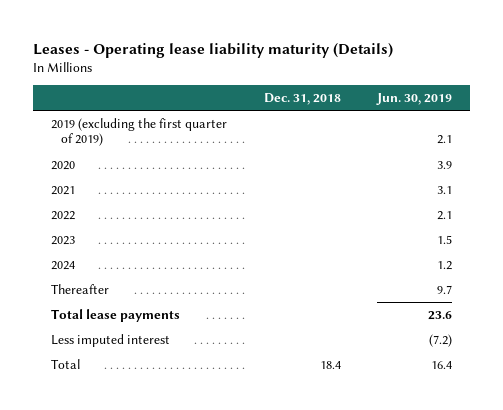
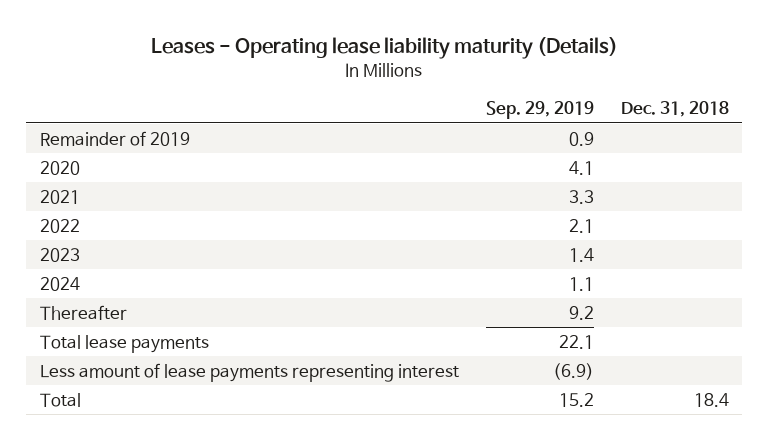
- | Dec. 31, 2018 | Jun. 30, 2019
+ | Sep. 29, 2019 | Dec. 31, 2018
- 2019 (excluding the first quarter of 2019) | | 2.1
+ Remainder of 2019 | 0.9 |
- Less imputed interest | | (7.2)
+ Less amount of lease payments representing interest | (6.9) |

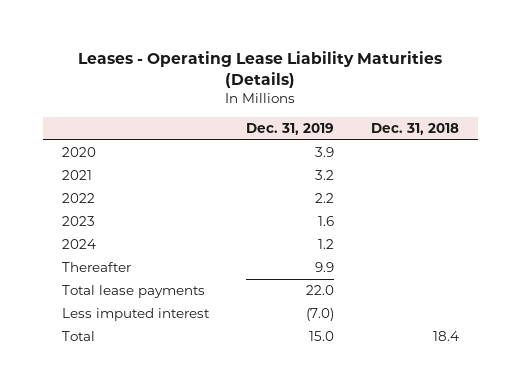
- Leases - Operating lease liability maturity (Details)
+ Leases - Operating Lease Liability Maturities (Details)
- | Sep. 29, 2019 | Dec. 31, 2018
+ | Dec. 31, 2019 | Dec. 31, 2018
- Remainder of 2019 | 0.9 |
- Less amount of lease payments representing interest | (6.9) |
+ Less imputed interest | (7.0) |

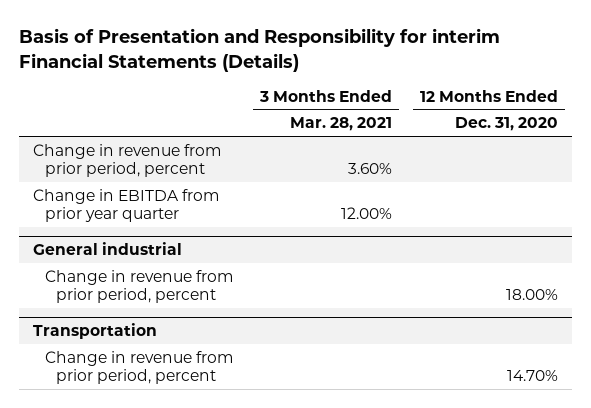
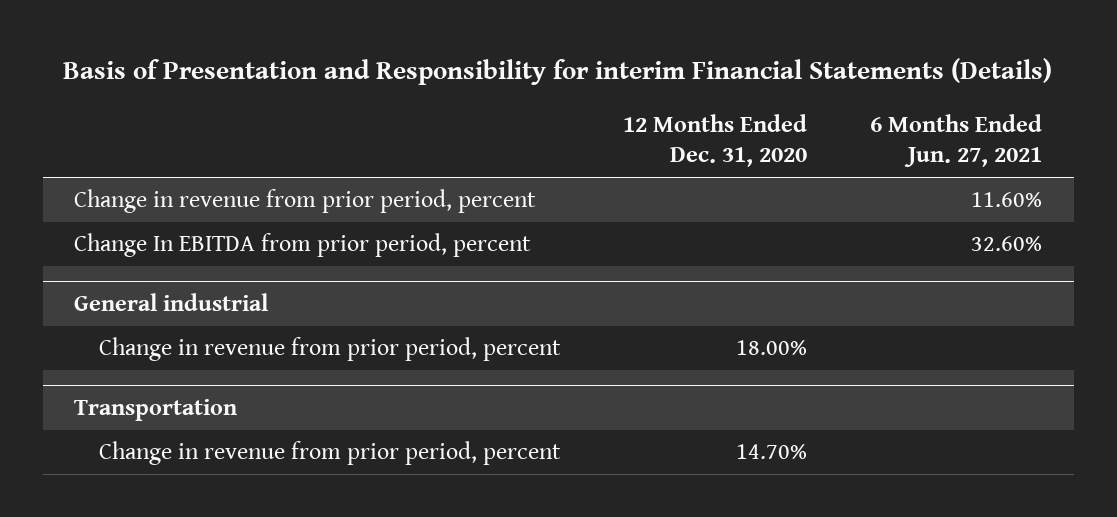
- | 3 Months Ended Mar. 28, 2021 | 12 Months Ended Dec. 31, 2020
+ | 12 Months Ended Dec. 31, 2020 | 6 Months Ended Jun. 27, 2021
- Change in EBITDA from prior year quarter | 12.00% |
+ Change In EBITDA from prior period, percent | | 32.60%

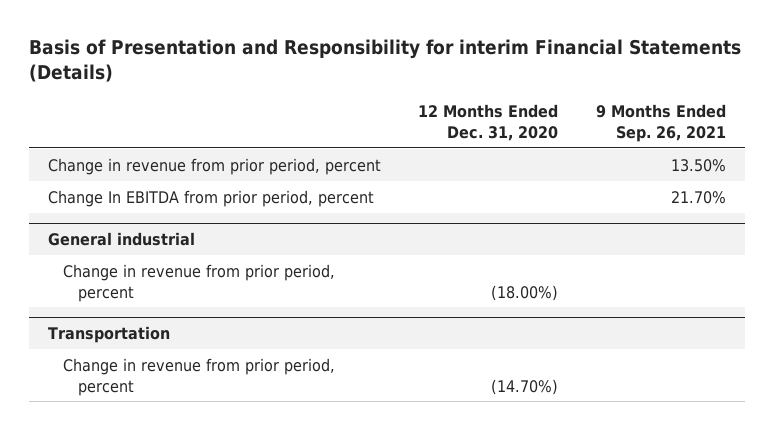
- | 12 Months Ended Dec. 31, 2020 | 6 Months Ended Jun. 27, 2021
+ | 12 Months Ended Dec. 31, 2020 | 9 Months Ended Sep. 26, 2021
@ General industrial
- Change in revenue from prior period, percent | 18.00% |
+ Change in revenue from prior period, percent | (18.00%) |
@ Transportation
- Change in revenue from prior period, percent | 14.70% |
+ Change in revenue from prior period, percent | (14.70%) |

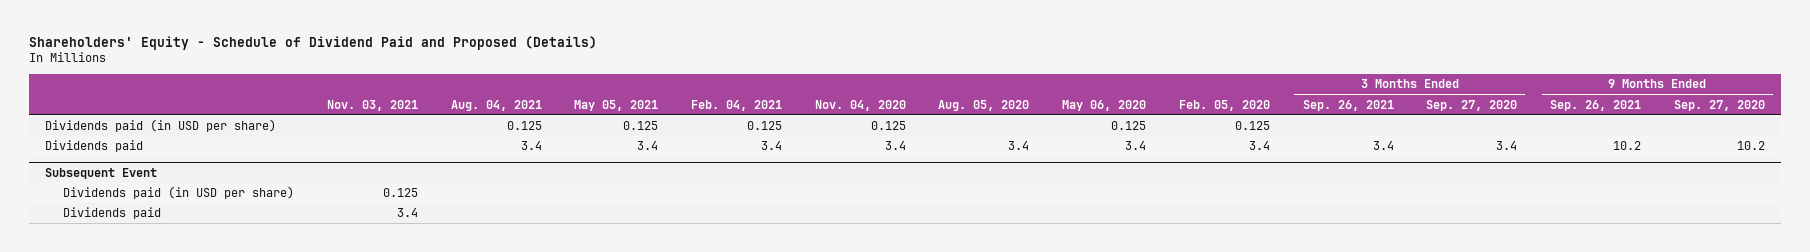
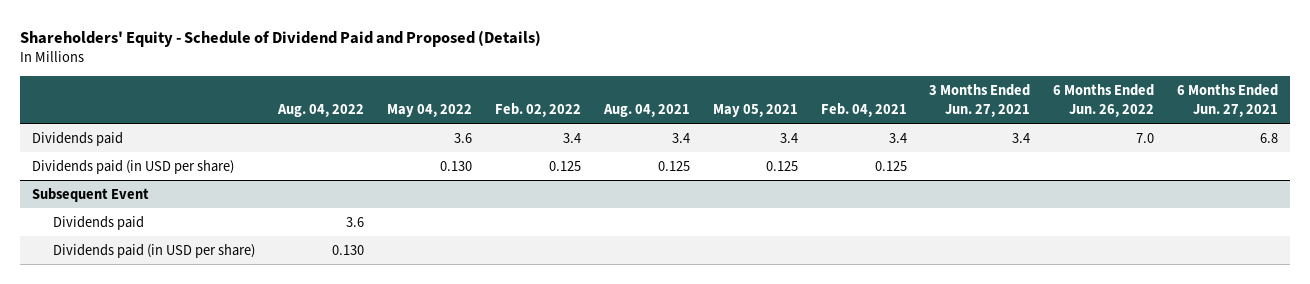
- | Nov. 03, 2021 | Aug. 04, 2021 | May 05, 2021 | Feb. 04, 2021 | Nov. 04, 2020 | Aug. 05, 2020 | May 06, 2020 | Feb. 05, 2020 | 3 Months Ended Sep. 26, 2021 | 3 Months Ended Sep. 27, 2020 | 9 Months Ended Sep. 26, 2021 | 9 Months Ended Sep. 27, 2020
+ | Aug. 04, 2022 | May 04, 2022 | Feb. 02, 2022 | Aug. 04, 2021 | May 05, 2021 | Feb. 04, 2021 | 3 Months Ended Jun. 27, 2021 | 6 Months Ended Jun. 26, 2022 | 6 Months Ended Jun. 27, 2021
moved down: Dividends paid (in USD per share) | | 0.130 | 0.125 | 0.125 | 0.125 | 0.125 | | |
@ Subsequent Event
moved down: Dividends paid (in USD per share) | 0.130 | | | | | | | |

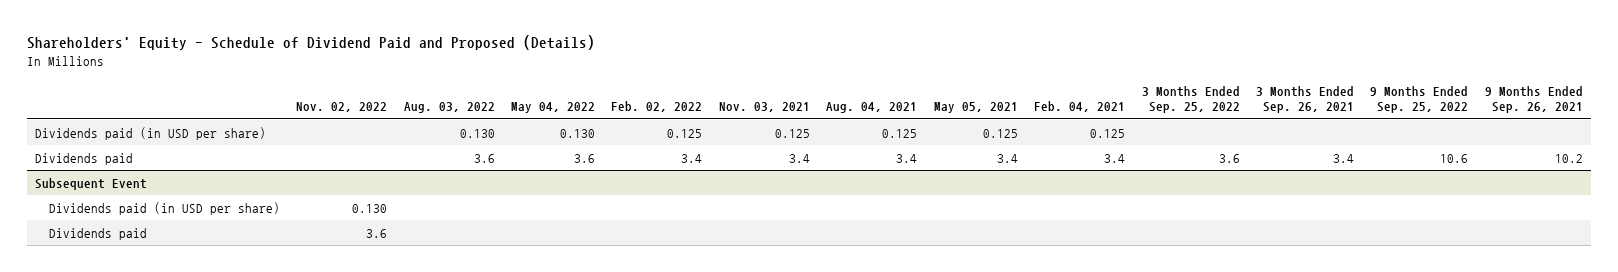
- | Aug. 04, 2022 | May 04, 2022 | Feb. 02, 2022 | Aug. 04, 2021 | May 05, 2021 | Feb. 04, 2021 | 3 Months Ended Jun. 27, 2021 | 6 Months Ended Jun. 26, 2022 | 6 Months Ended Jun. 27, 2021
+ | Nov. 02, 2022 | Aug. 03, 2022 | May 04, 2022 | Feb. 02, 2022 | Nov. 03, 2021 | Aug. 04, 2021 | May 05, 2021 | Feb. 04, 2021 | 3 Months Ended Sep. 25, 2022 | 3 Months Ended Sep. 26, 2021 | 9 Months Ended Sep. 25, 2022 | 9 Months Ended Sep. 26, 2021
moved down: Dividends paid | | 3.6 | 3.6 | 3.4 | 3.4 | 3.4 | 3.4 | 3.4 | 3.6 | 3.4 | 10.6 | 10.2
@ Subsequent Event
moved down: Dividends paid | 3.6 | | | | | | | | | | |

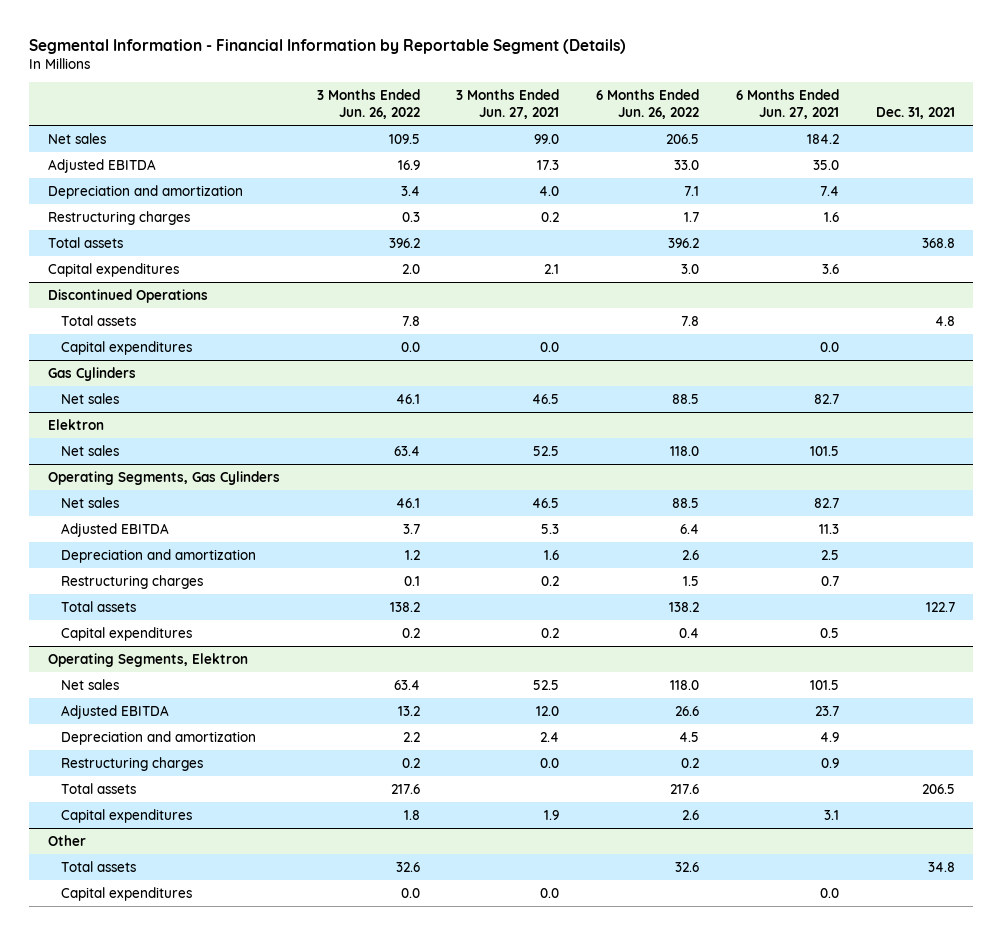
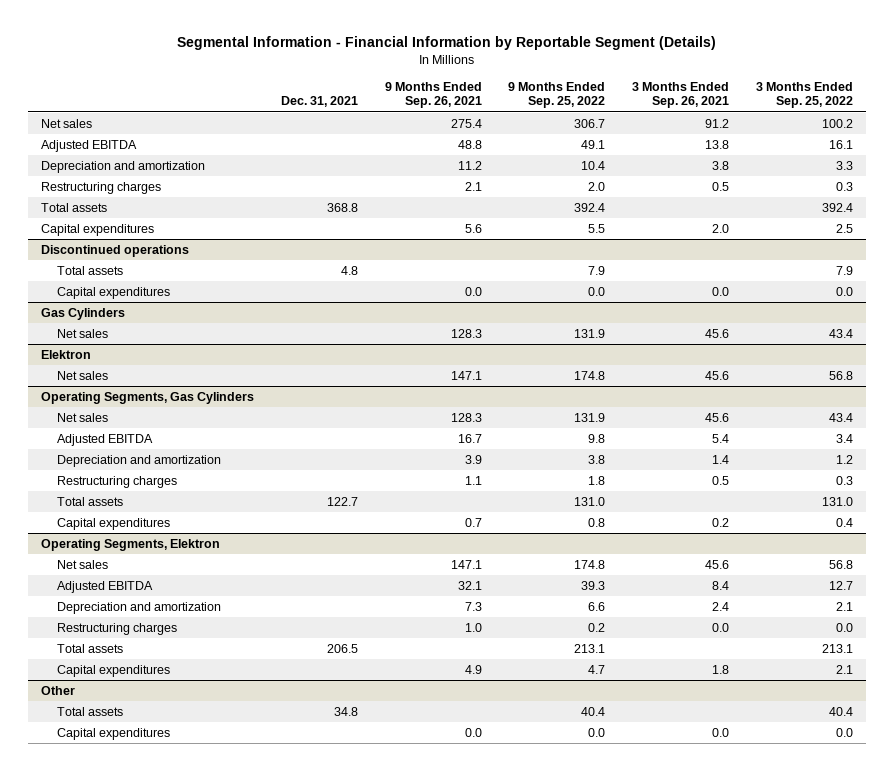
- | 3 Months Ended Jun. 26, 2022 | 3 Months Ended Jun. 27, 2021 | 6 Months Ended Jun. 26, 2022 | 6 Months Ended Jun. 27, 2021 | Dec. 31, 2021
+ | Dec. 31, 2021 | 9 Months Ended Sep. 26, 2021 | 9 Months Ended Sep. 25, 2022 | 3 Months Ended Sep. 26, 2021 | 3 Months Ended Sep. 25, 2022
- Discontinued Operations
+ Discontinued operations

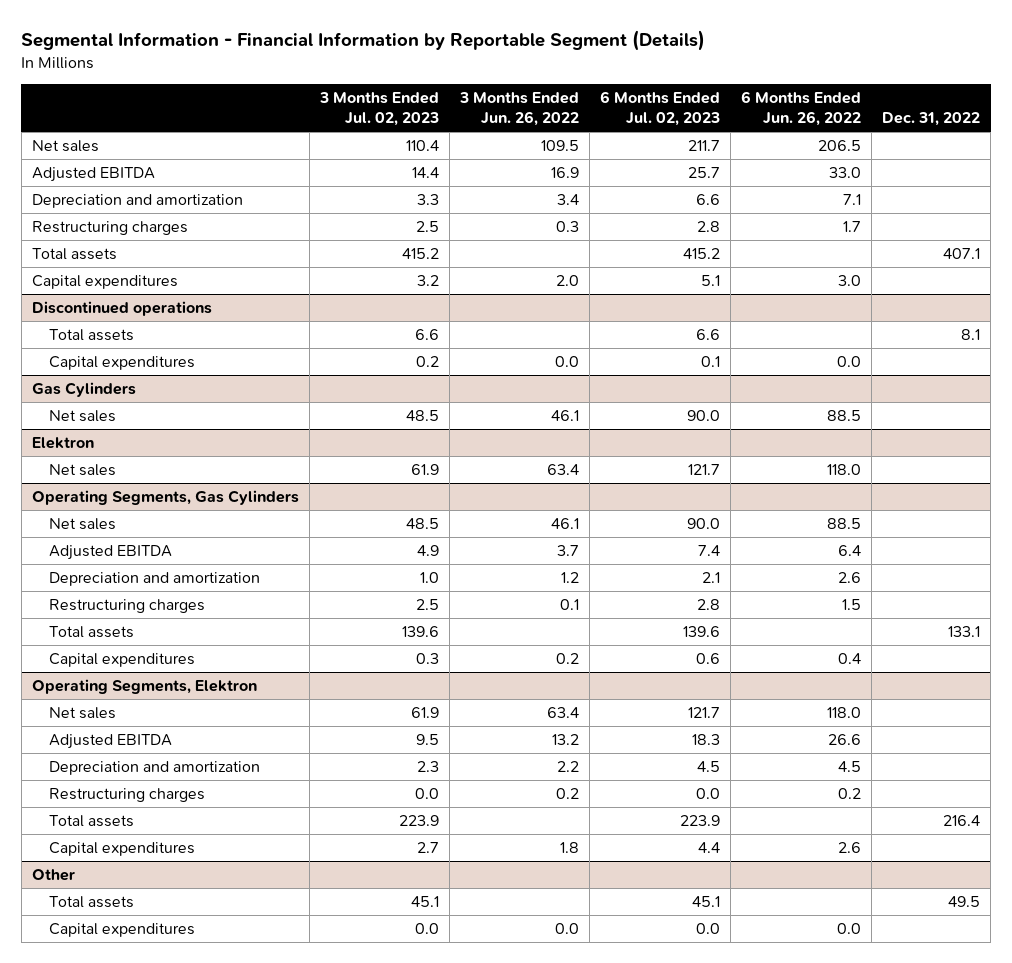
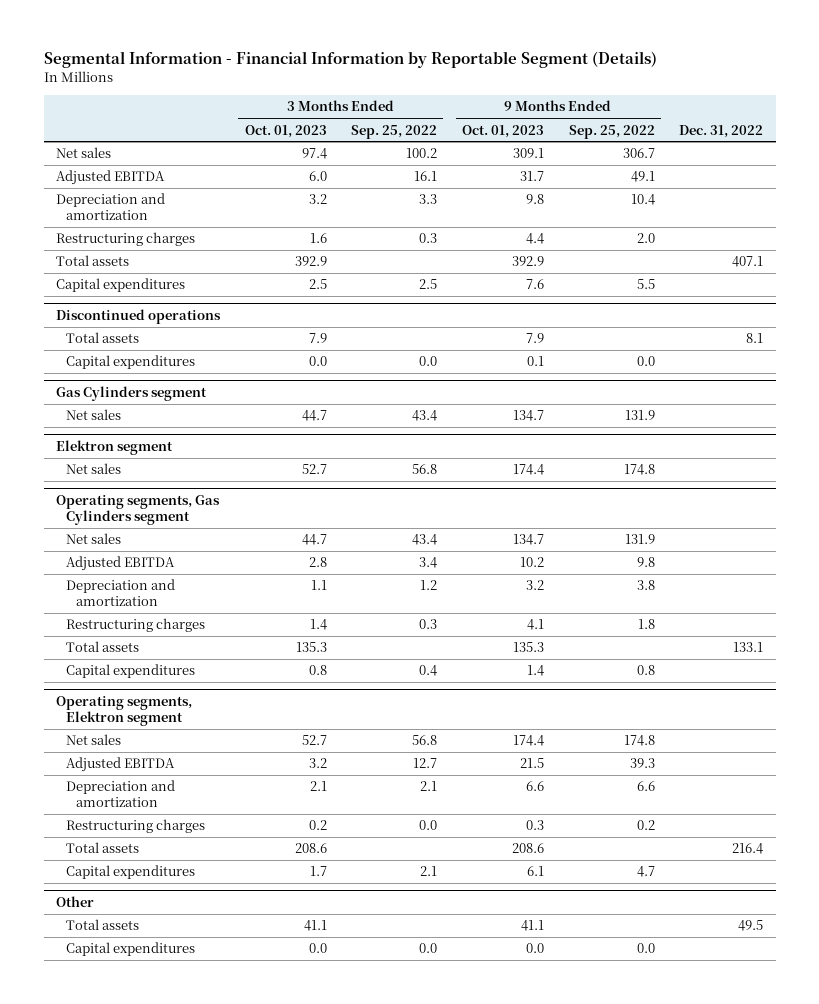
- | 3 Months Ended Jul. 02, 2023 | 3 Months Ended Jun. 26, 2022 | 6 Months Ended Jul. 02, 2023 | 6 Months Ended Jun. 26, 2022 | Dec. 31, 2022
+ | 3 Months Ended Oct. 01, 2023 | 3 Months Ended Sep. 25, 2022 | 9 Months Ended Oct. 01, 2023 | 9 Months Ended Sep. 25, 2022 | Dec. 31, 2022
- Gas Cylinders
+ Gas Cylinders segment
- Elektron
+ Elektron segment
- Operating Segments, Gas Cylinders
+ Operating segments, Gas Cylinders segment
- Operating Segments, Elektron
+ Operating segments, Elektron segment

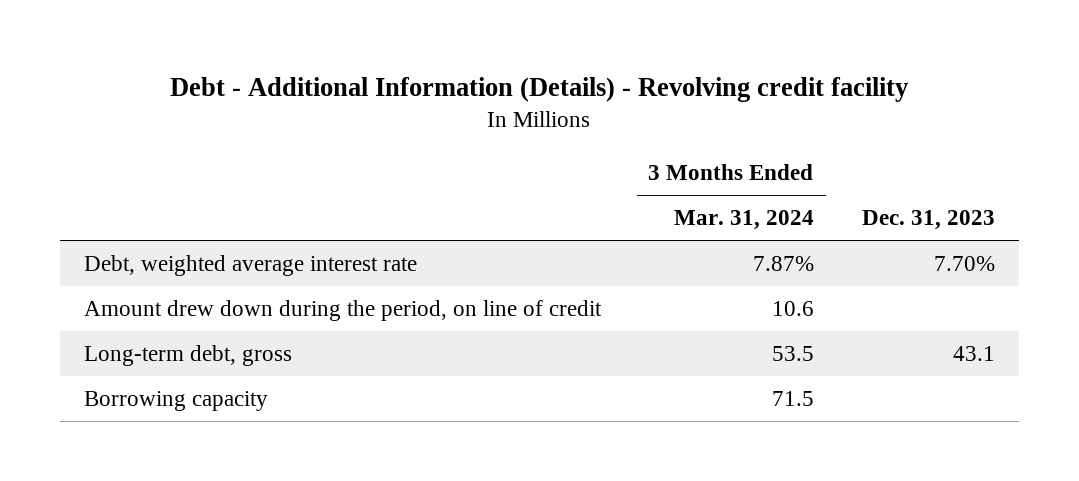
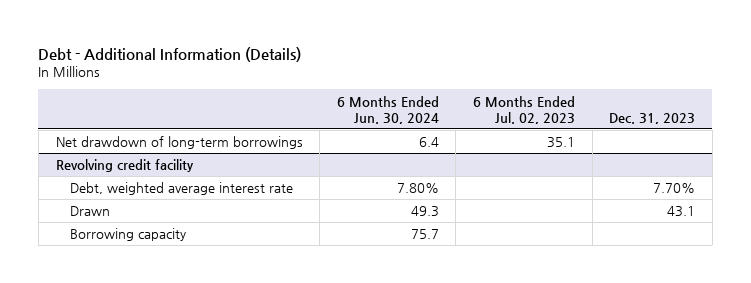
- Debt - Additional Information (Details) - Revolving credit facility
+ Debt - Additional Information (Details)
- | 3 Months Ended Mar. 31, 2024 | Dec. 31, 2023
+ | 6 Months Ended Jun. 30, 2024 | 6 Months Ended Jul. 02, 2023 | Dec. 31, 2023
- Debt, weighted average interest rate | 7.87% | 7.70%
- Amount drew down during the period, on line of credit | 10.6 |
- Long-term debt, gross | 53.5 | 43.1
- Borrowing capacity | 71.5 |
+ Net drawdown of long-term borrowings | 6.4 | 35.1 |
+ Revolving credit facility
+ Debt, weighted average interest rate | 7.80% | | 7.70%
+ Drawn | 49.3 | | 43.1
+ Borrowing capacity | 75.7 | |

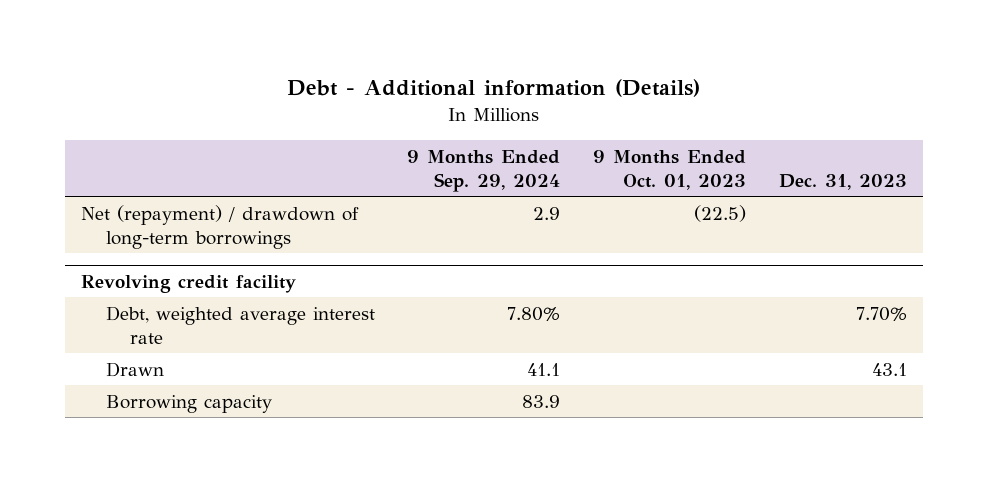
- Debt - Additional Information (Details)
+ Debt - Additional information (Details)
- | 6 Months Ended Jun. 30, 2024 | 6 Months Ended Jul. 02, 2023 | Dec. 31, 2023
+ | 9 Months Ended Sep. 29, 2024 | 9 Months Ended Oct. 01, 2023 | Dec. 31, 2023
- Net drawdown of long-term borrowings | 6.4 | 35.1 |
+ Net (repayment) / drawdown of long-term borrowings | 2.9 | (22.5) |

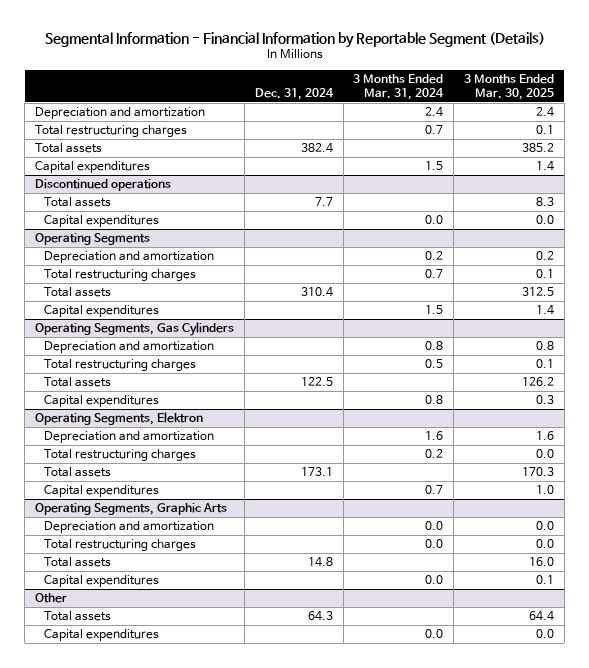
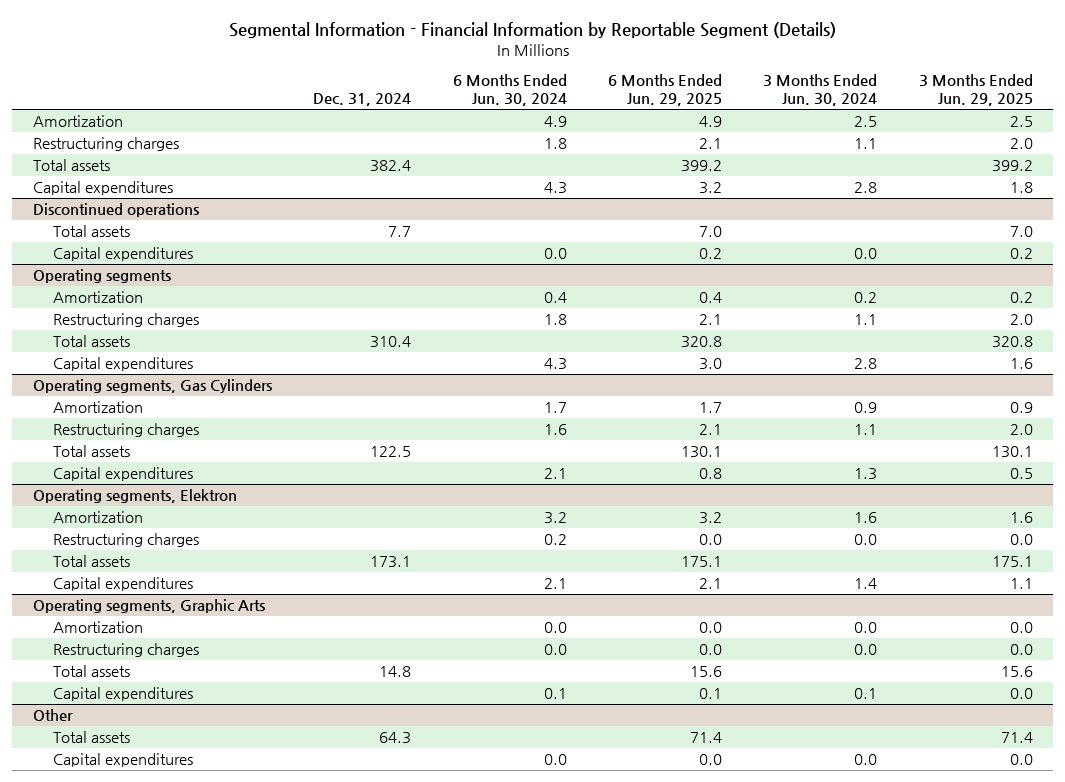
- | Dec. 31, 2024 | 3 Months Ended Mar. 31, 2024 | 3 Months Ended Mar. 30, 2025
+ | Dec. 31, 2024 | 6 Months Ended Jun. 30, 2024 | 6 Months Ended Jun. 29, 2025 | 3 Months Ended Jun. 30, 2024 | 3 Months Ended Jun. 29, 2025
- Depreciation and amortization | | 2.4 | 2.4
- Total restructuring charges | | 0.7 | 0.1
+ Amortization | | 4.9 | 4.9 | 2.5 | 2.5
+ Restructuring charges | | 1.8 | 2.1 | 1.1 | 2.0
- Operating Segments
- Depreciation and amortization | | 0.2 | 0.2
- Total restructuring charges | | 0.7 | 0.1
+ Operating segments
+ Amortization | | 0.4 | 0.4 | 0.2 | 0.2
+ Restructuring charges | | 1.8 | 2.1 | 1.1 | 2.0
- Operating Segments, Gas Cylinders
- Depreciation and amortization | | 0.8 | 0.8
- Total restructuring charges | | 0.5 | 0.1
+ Operating segments, Gas Cylinders
+ Amortization | | 1.7 | 1.7 | 0.9 | 0.9
+ Restructuring charges | | 1.6 | 2.1 | 1.1 | 2.0
- Operating Segments, Elektron
- Depreciation and amortization | | 1.6 | 1.6
- Total restructuring charges | | 0.2 | 0.0
+ Operating segments, Elektron
+ Amortization | | 3.2 | 3.2 | 1.6 | 1.6
+ Restructuring charges | | 0.2 | 0.0 | 0.0 | 0.0
- Operating Segments, Graphic Arts
- Depreciation and amortization | | 0.0 | 0.0
- Total restructuring charges | | 0.0 | 0.0
+ Operating segments, Graphic Arts
+ Amortization | | 0.0 | 0.0 | 0.0 | 0.0
+ Restructuring charges | | 0.0 | 0.0 | 0.0 | 0.0

